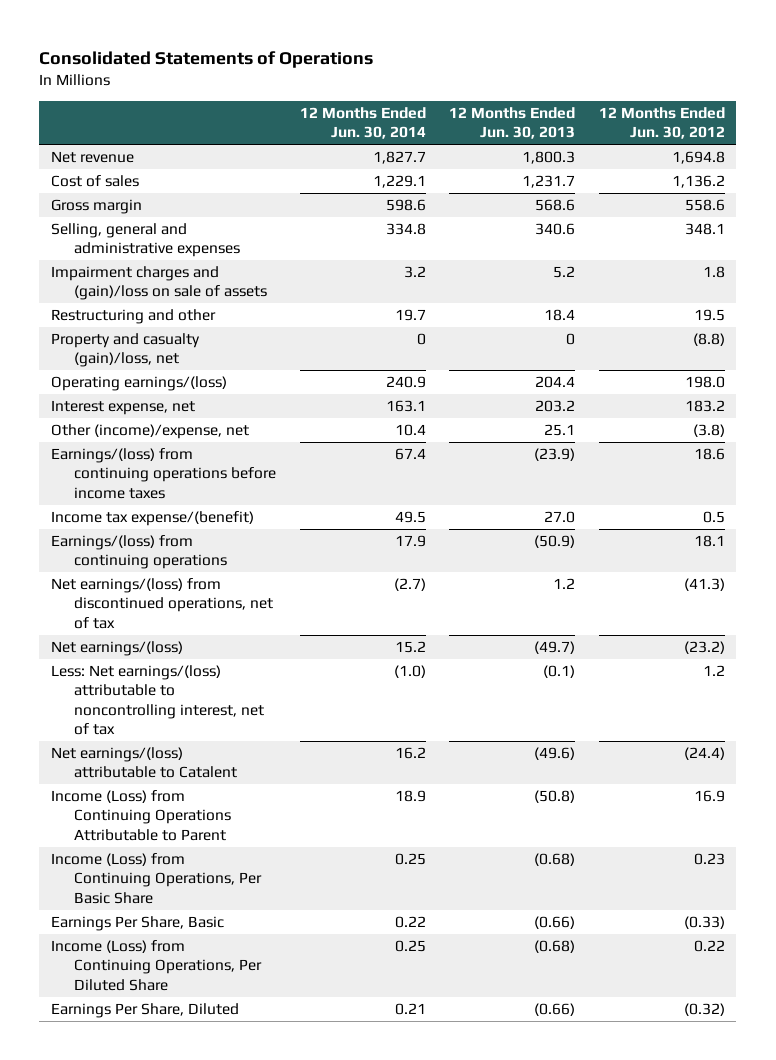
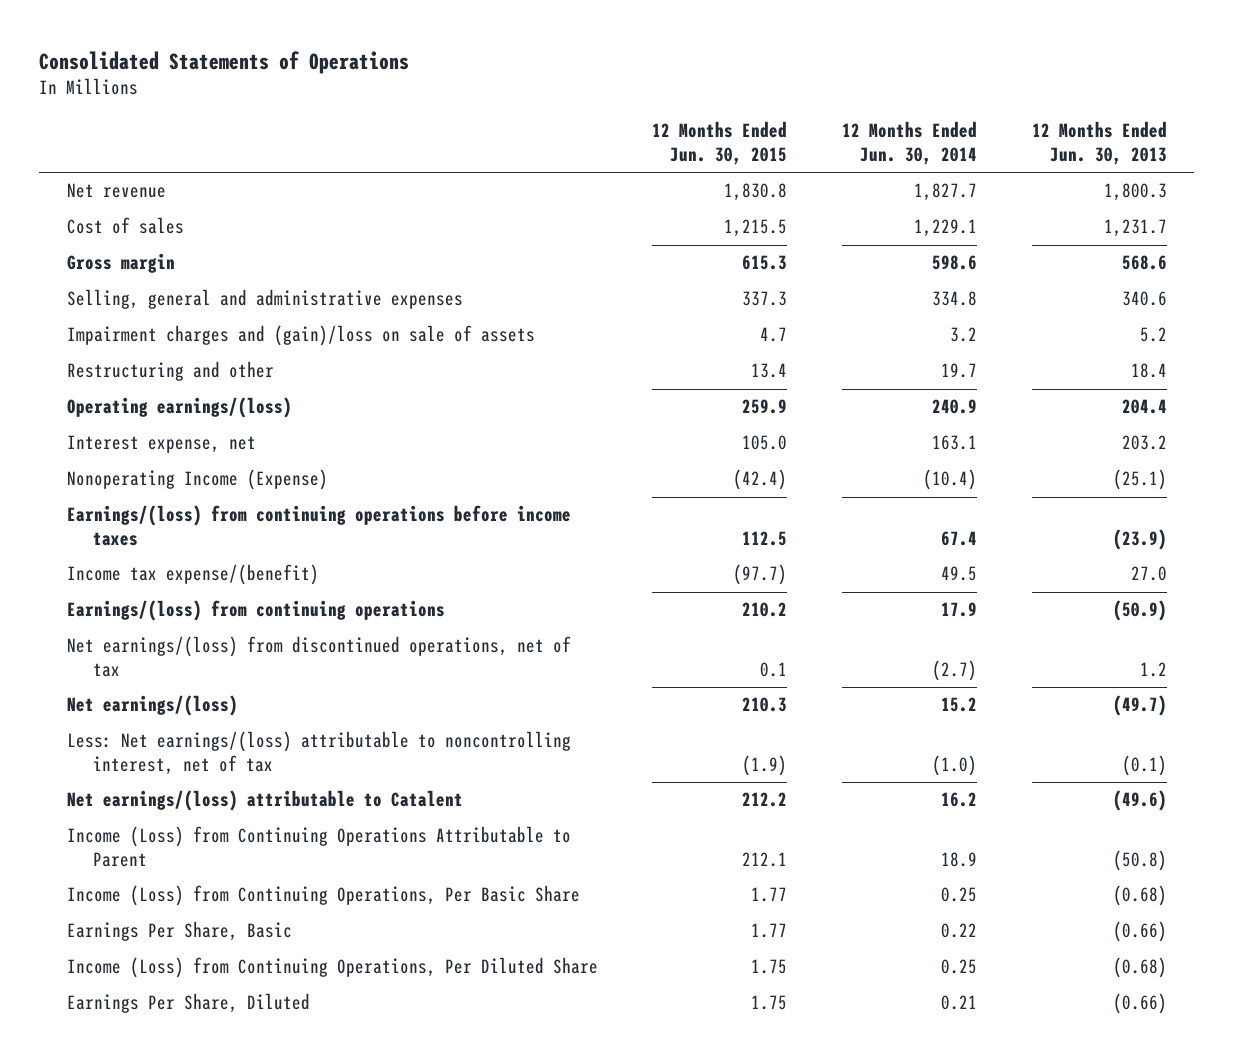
- | 12 Months Ended Jun. 30, 2014 | 12 Months Ended Jun. 30, 2013 | 12 Months Ended Jun. 30, 2012
+ | 12 Months Ended Jun. 30, 2015 | 12 Months Ended Jun. 30, 2014 | 12 Months Ended Jun. 30, 2013
- Property and casualty (gain)/loss, net | 0 | 0 | (8.8)
- Other (income)/expense, net | 10.4 | 25.1 | (3.8)
+ Nonoperating Income (Expense) | (42.4) | (10.4) | (25.1)

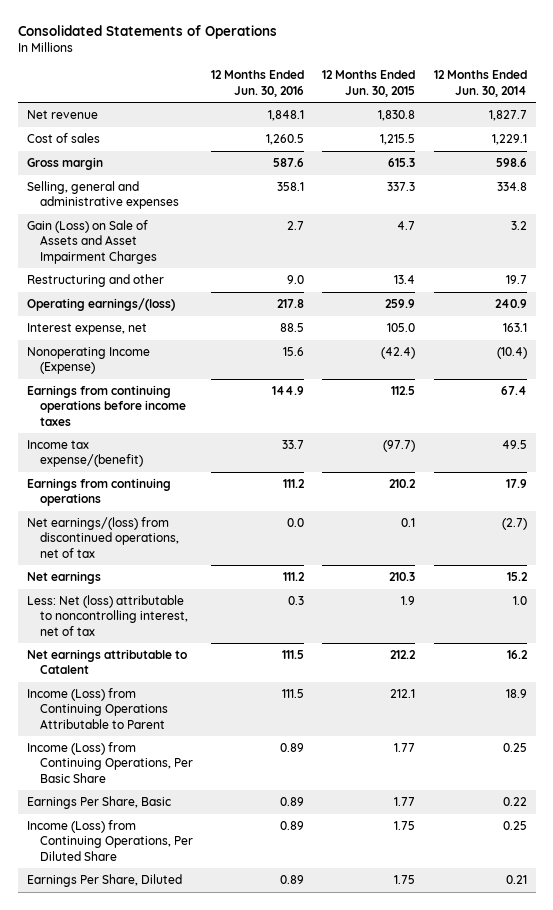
- | 12 Months Ended Jun. 30, 2015 | 12 Months Ended Jun. 30, 2014 | 12 Months Ended Jun. 30, 2013
+ | 12 Months Ended Jun. 30, 2016 | 12 Months Ended Jun. 30, 2015 | 12 Months Ended Jun. 30, 2014
- Impairment charges and (gain)/loss on sale of assets | 4.7 | 3.2 | 5.2
+ Gain (Loss) on Sale of Assets and Asset Impairment Charges | 2.7 | 4.7 | 3.2
- Earnings/(loss) from continuing operations before income taxes | 112.5 | 67.4 | (23.9)
+ Earnings from continuing operations before income taxes | 144.9 | 112.5 | 67.4
- Earnings/(loss) from continuing operations | 210.2 | 17.9 | (50.9)
+ Earnings from continuing operations | 111.2 | 210.2 | 17.9
- Net earnings/(loss) | 210.3 | 15.2 | (49.7)
- Less: Net earnings/(loss) attributable to noncontrolling interest, net of tax | (1.9) | (1.0) | (0.1)
- Net earnings/(loss) attributable to Catalent | 212.2 | 16.2 | (49.6)
+ Net earnings | 111.2 | 210.3 | 15.2
+ Less: Net (loss) attributable to noncontrolling interest, net of tax | 0.3 | 1.9 | 1.0
+ Net earnings attributable to Catalent | 111.5 | 212.2 | 16.2

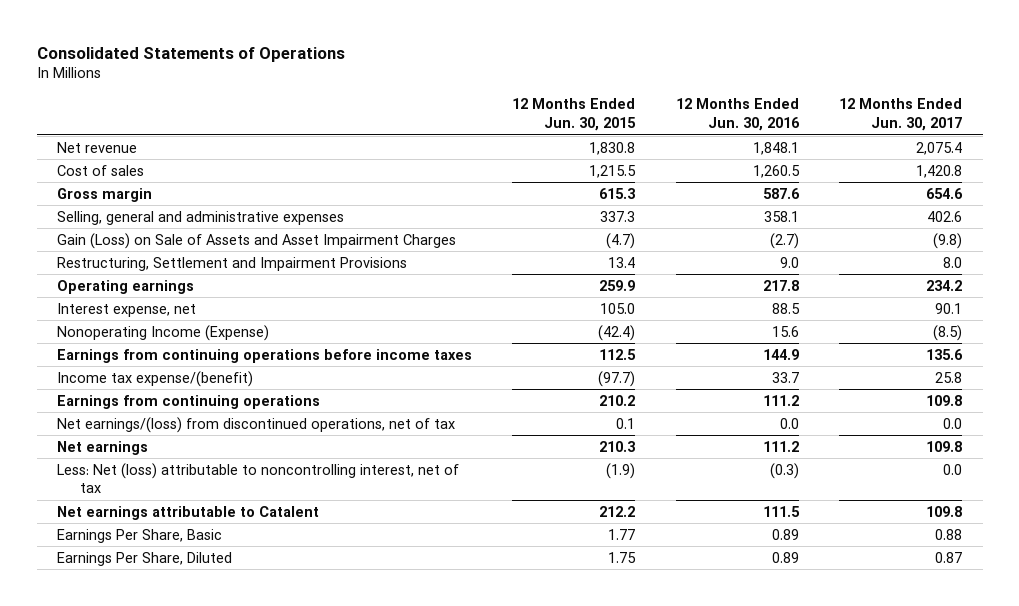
- | 12 Months Ended Jun. 30, 2016 | 12 Months Ended Jun. 30, 2015 | 12 Months Ended Jun. 30, 2014
+ | 12 Months Ended Jun. 30, 2015 | 12 Months Ended Jun. 30, 2016 | 12 Months Ended Jun. 30, 2017
- Gain (Loss) on Sale of Assets and Asset Impairment Charges | 2.7 | 4.7 | 3.2
- Restructuring and other | 9.0 | 13.4 | 19.7
- Operating earnings/(loss) | 217.8 | 259.9 | 240.9
+ Gain (Loss) on Sale of Assets and Asset Impairment Charges | (4.7) | (2.7) | (9.8)
+ Restructuring, Settlement and Impairment Provisions | 13.4 | 9.0 | 8.0
+ Operating earnings | 259.9 | 217.8 | 234.2
- Less: Net (loss) attributable to noncontrolling interest, net of tax | 0.3 | 1.9 | 1.0
+ Less: Net (loss) attributable to noncontrolling interest, net of tax | (1.9) | (0.3) | 0.0
- Income (Loss) from Continuing Operations Attributable to Parent | 111.5 | 212.1 | 18.9
- Income (Loss) from Continuing Operations, Per Basic Share | 0.89 | 1.77 | 0.25
- Income (Loss) from Continuing Operations, Per Diluted Share | 0.89 | 1.75 | 0.25

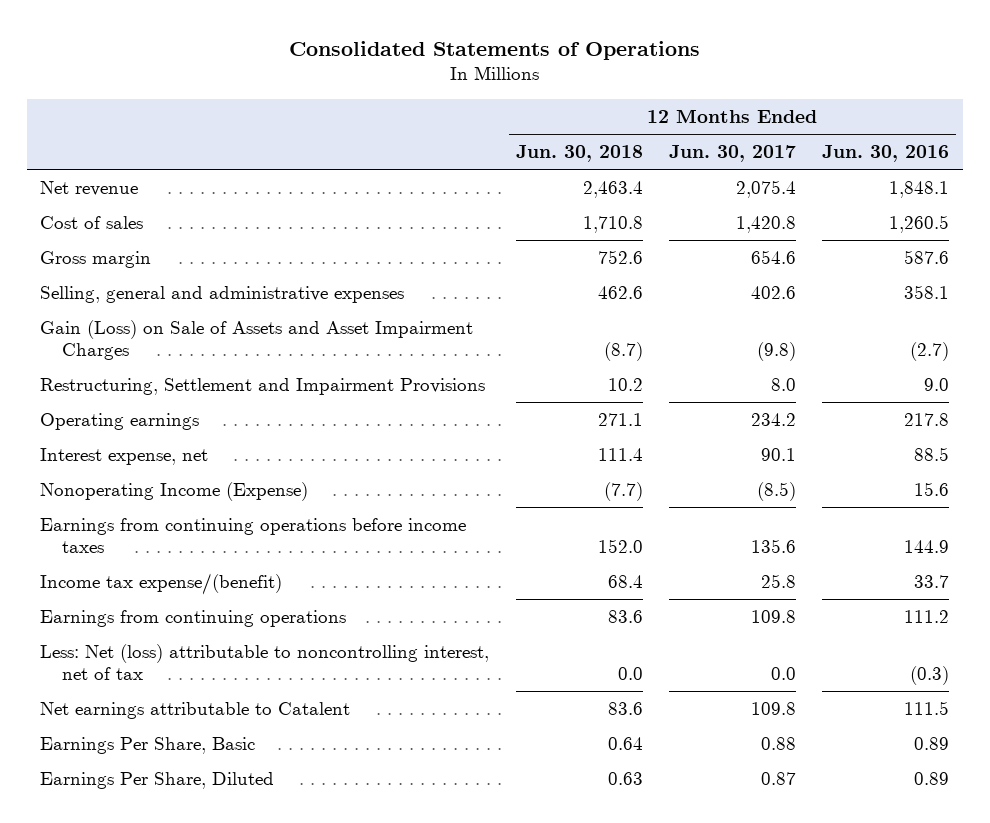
- | 12 Months Ended Jun. 30, 2015 | 12 Months Ended Jun. 30, 2016 | 12 Months Ended Jun. 30, 2017
+ | 12 Months Ended Jun. 30, 2018 | 12 Months Ended Jun. 30, 2017 | 12 Months Ended Jun. 30, 2016
- Net earnings/(loss) from discontinued operations, net of tax | 0.1 | 0.0 | 0.0
- Net earnings | 210.3 | 111.2 | 109.8

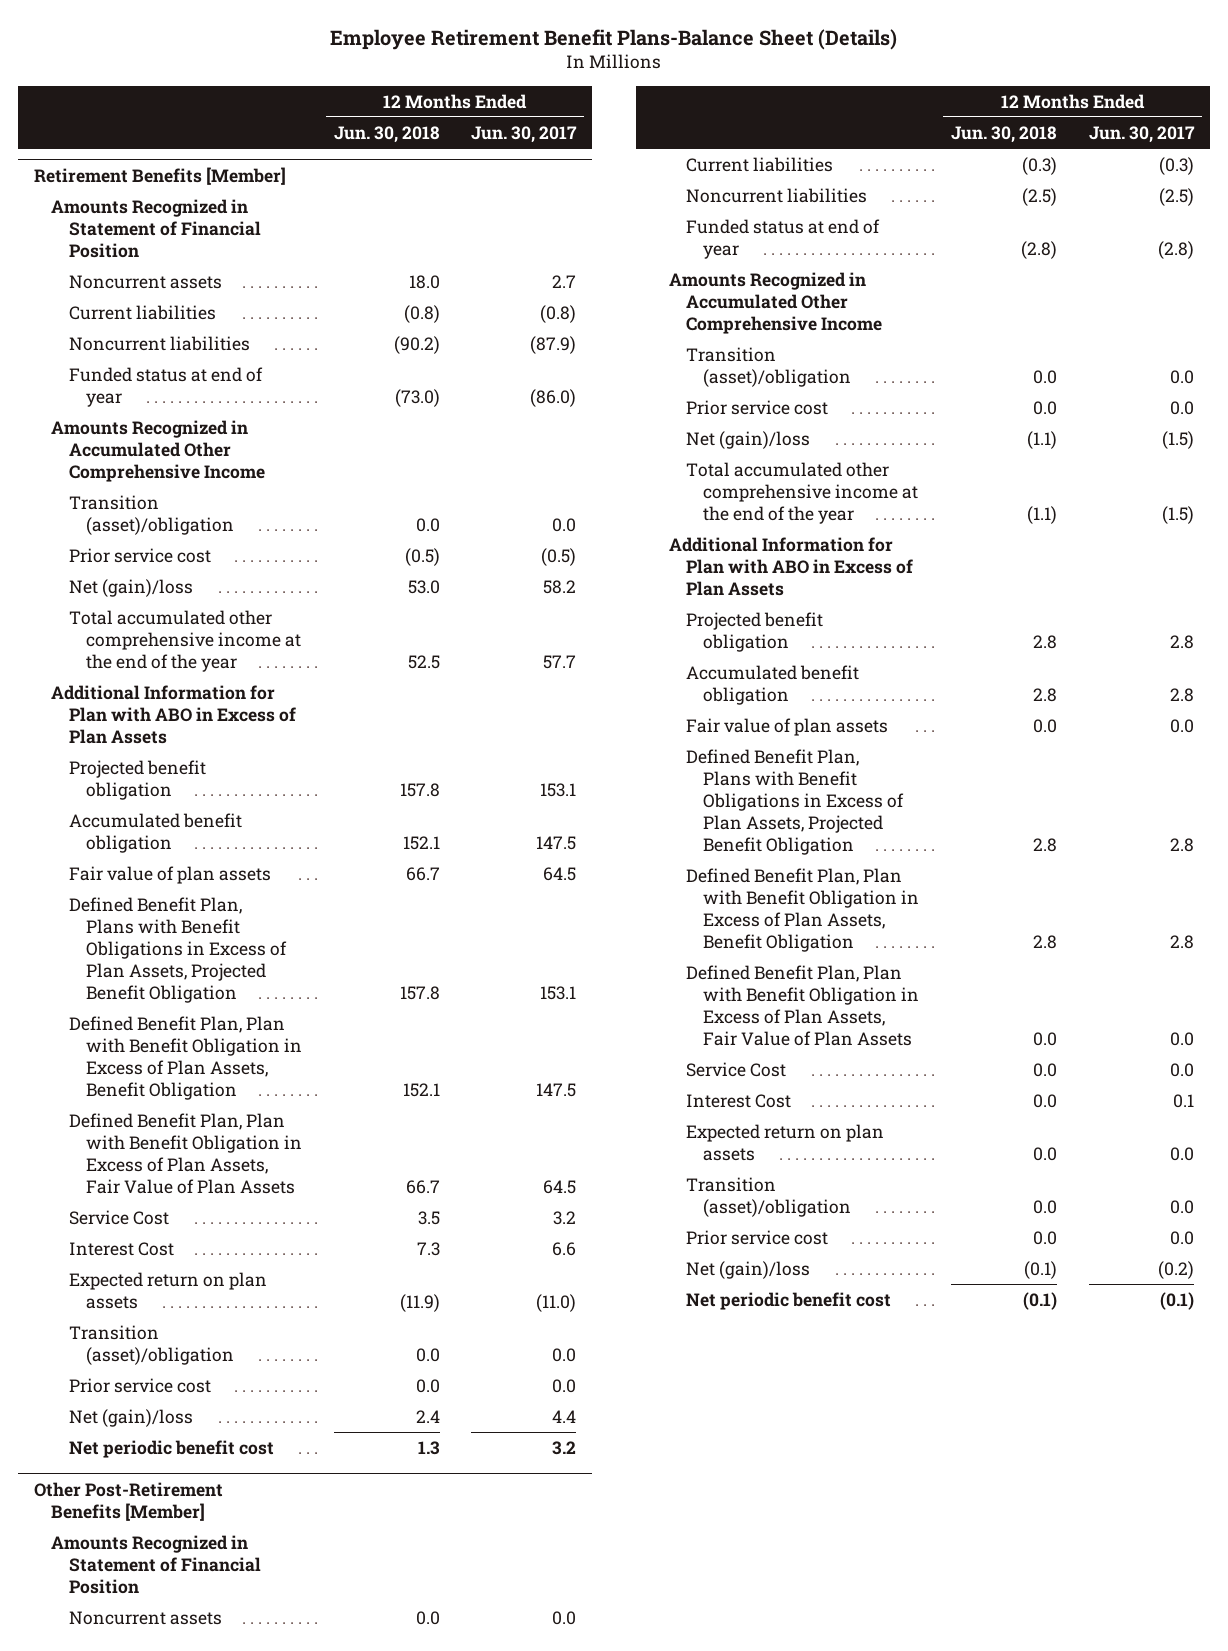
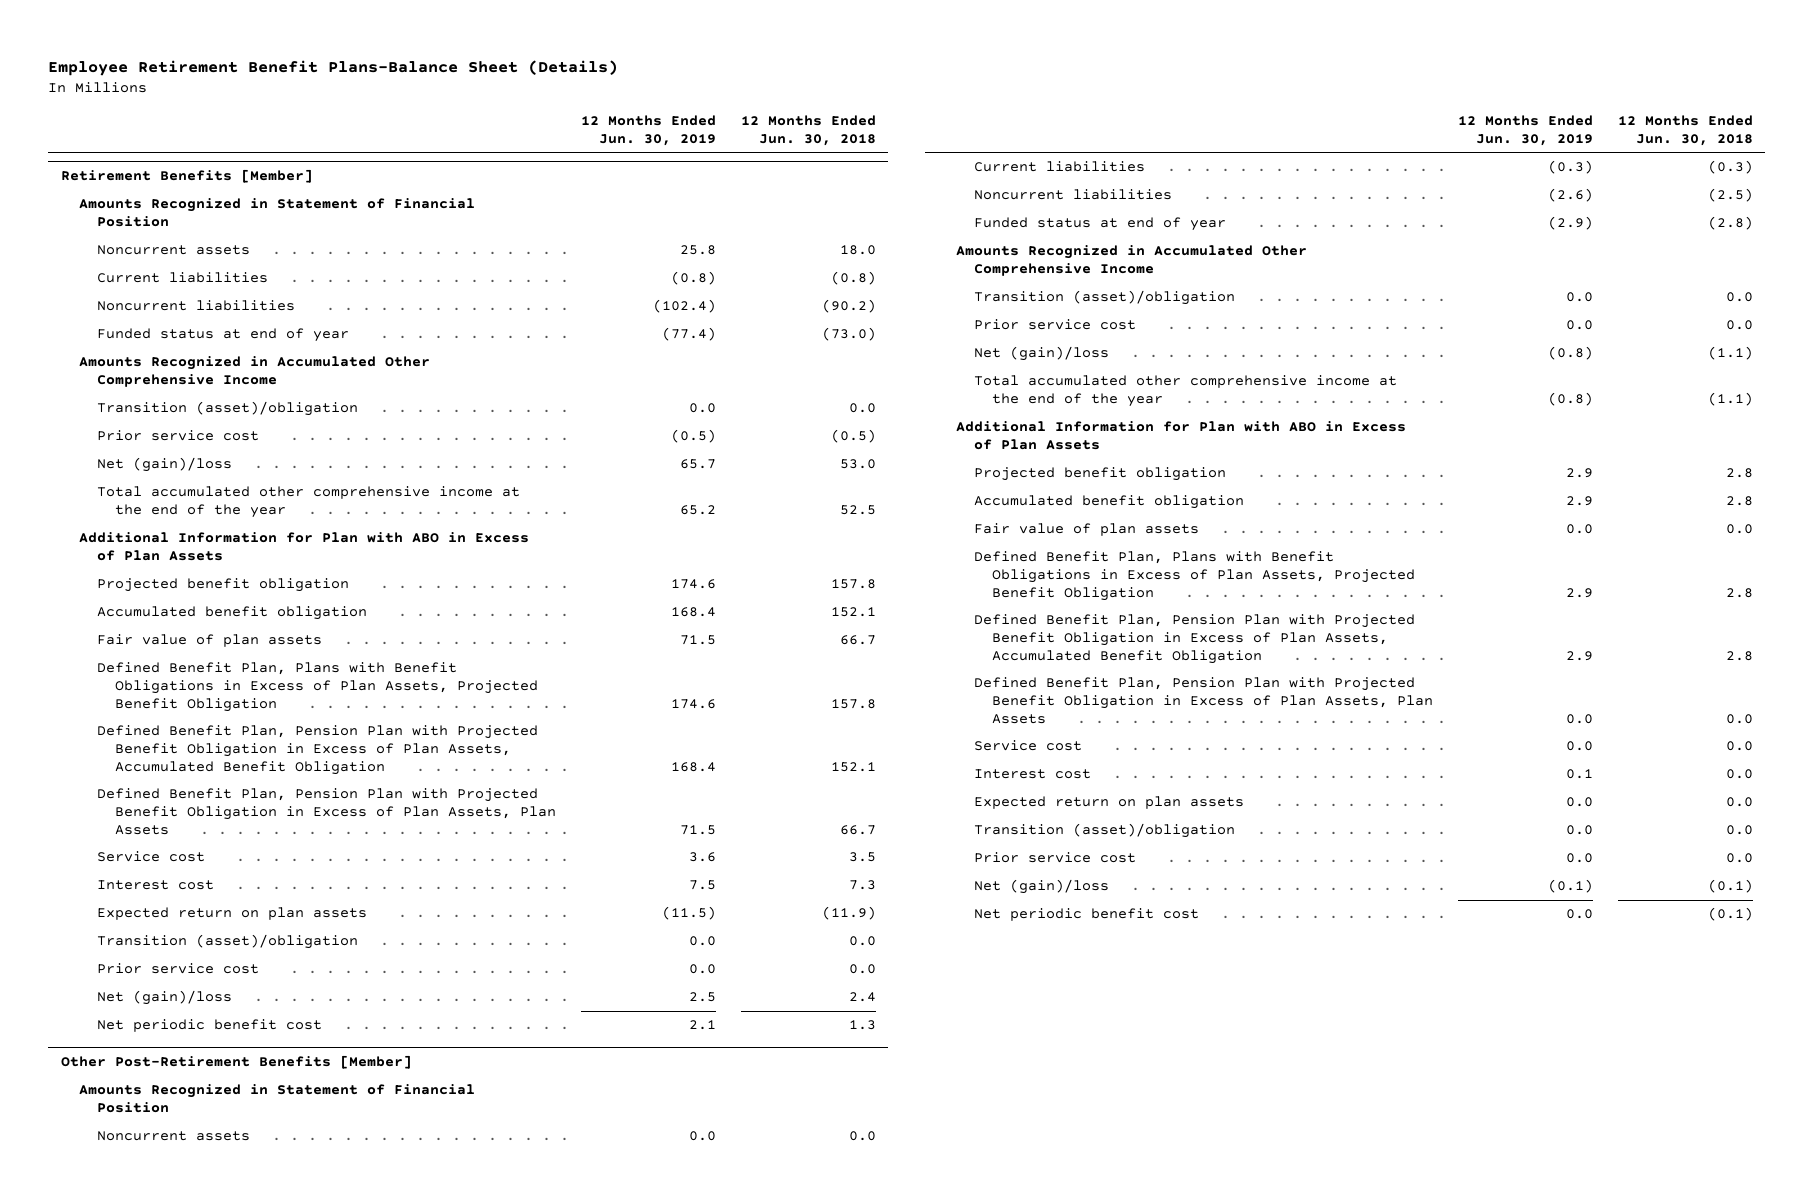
- | 12 Months Ended Jun. 30, 2018 | 12 Months Ended Jun. 30, 2017
+ | 12 Months Ended Jun. 30, 2019 | 12 Months Ended Jun. 30, 2018
@ Retirement Benefits [Member]
- Defined Benefit Plan, Plan with Benefit Obligation in Excess of Plan Assets, Benefit Obligation | 152.1 | 147.5
- Defined Benefit Plan, Plan with Benefit Obligation in Excess of Plan Assets, Fair Value of Plan Assets | 66.7 | 64.5
- Service Cost | 3.5 | 3.2
- Interest Cost | 7.3 | 6.6
+ Defined Benefit Plan, Pension Plan with Projected Benefit Obligation in Excess of Plan Assets, Accumulated Benefit Obligation | 168.4 | 152.1
+ Defined Benefit Plan, Pension Plan with Projected Benefit Obligation in Excess of Plan Assets, Plan Assets | 71.5 | 66.7
+ Service cost | 3.6 | 3.5
+ Interest cost | 7.5 | 7.3
@ Other Post-Retirement Benefits [Member]
- Defined Benefit Plan, Plan with Benefit Obligation in Excess of Plan Assets, Benefit Obligation | 2.8 | 2.8
- Defined Benefit Plan, Plan with Benefit Obligation in Excess of Plan Assets, Fair Value of Plan Assets | 0.0 | 0.0
- Service Cost | 0.0 | 0.0
- Interest Cost | 0.0 | 0.1
+ Defined Benefit Plan, Pension Plan with Projected Benefit Obligation in Excess of Plan Assets, Accumulated Benefit Obligation | 2.9 | 2.8
+ Defined Benefit Plan, Pension Plan with Projected Benefit Obligation in Excess of Plan Assets, Plan Assets | 0.0 | 0.0
+ Service cost | 0.0 | 0.0
+ Interest cost | 0.1 | 0.0

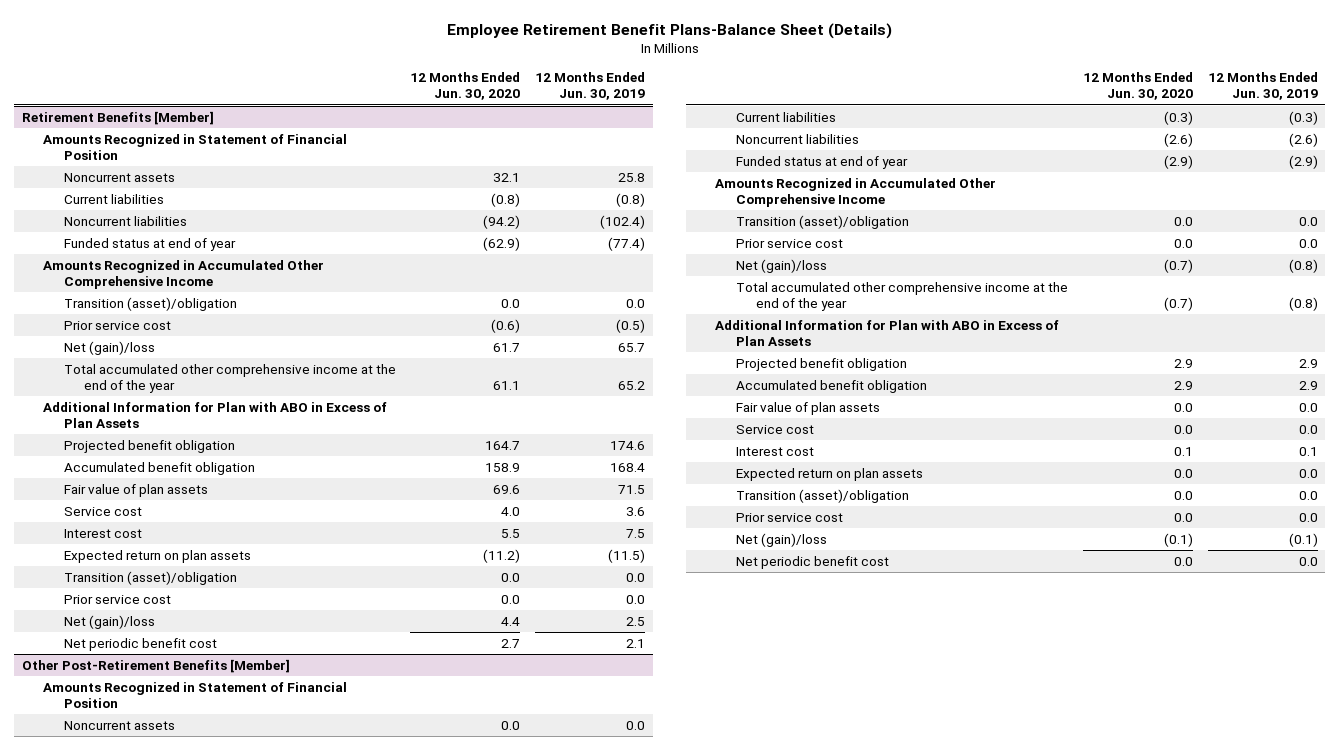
- | 12 Months Ended Jun. 30, 2019 | 12 Months Ended Jun. 30, 2018
+ | 12 Months Ended Jun. 30, 2020 | 12 Months Ended Jun. 30, 2019
@ Retirement Benefits [Member]
- Defined Benefit Plan, Plans with Benefit Obligations in Excess of Plan Assets, Projected Benefit Obligation | 174.6 | 157.8
- Defined Benefit Plan, Pension Plan with Projected Benefit Obligation in Excess of Plan Assets, Accumulated Benefit Obligation | 168.4 | 152.1
- Defined Benefit Plan, Pension Plan with Projected Benefit Obligation in Excess of Plan Assets, Plan Assets | 71.5 | 66.7
@ Other Post-Retirement Benefits [Member]
- Defined Benefit Plan, Plans with Benefit Obligations in Excess of Plan Assets, Projected Benefit Obligation | 2.9 | 2.8
- Defined Benefit Plan, Pension Plan with Projected Benefit Obligation in Excess of Plan Assets, Accumulated Benefit Obligation | 2.9 | 2.8
- Defined Benefit Plan, Pension Plan with Projected Benefit Obligation in Excess of Plan Assets, Plan Assets | 0.0 | 0.0

